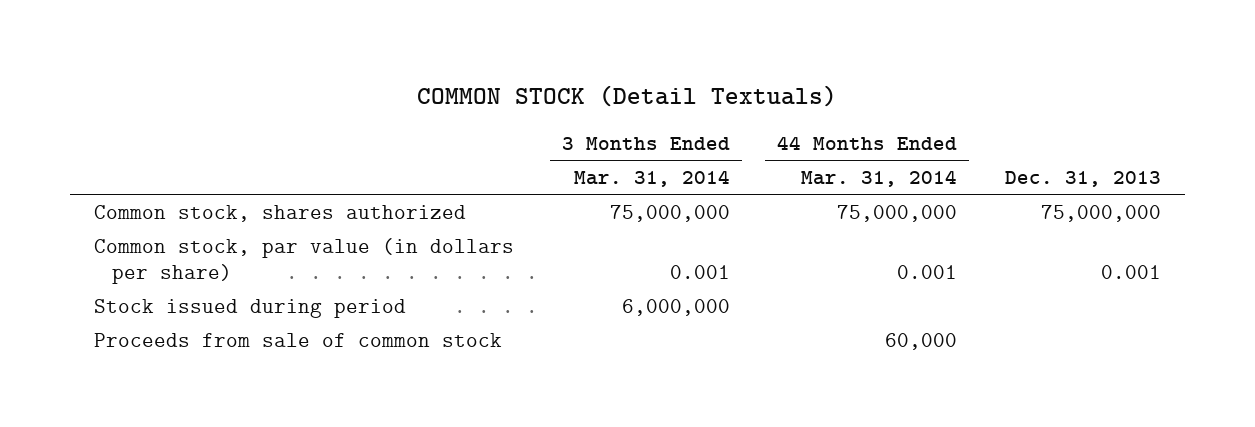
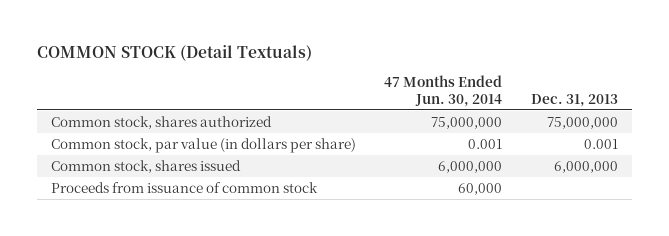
- | 3 Months Ended Mar. 31, 2014 | 44 Months Ended Mar. 31, 2014 | Dec. 31, 2013
+ | 47 Months Ended Jun. 30, 2014 | Dec. 31, 2013
- Stock issued during period | 6,000,000 | |
- Proceeds from sale of common stock | | 60,000 |
+ Common stock, shares issued | 6,000,000 | 6,000,000
+ Proceeds from issuance of common stock | 60,000 |

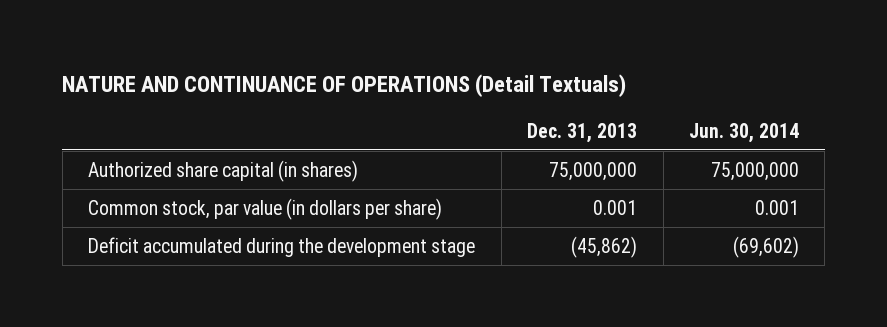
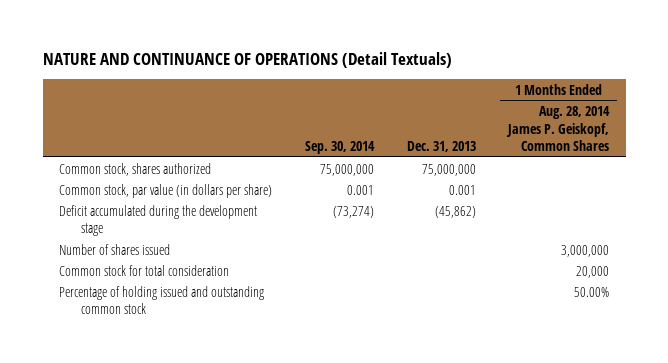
- | Dec. 31, 2013 | Jun. 30, 2014
+ | Sep. 30, 2014 | Dec. 31, 2013 | 1 Months Ended Aug. 28, 2014 James P. Geiskopf, Common Shares
- Authorized share capital (in shares) | 75,000,000 | 75,000,000
+ Common stock, shares authorized | 75,000,000 | 75,000,000 |
+ Number of shares issued | | | 3,000,000
+ Common stock for total consideration | | | 20,000
+ Percentage of holding issued and outstanding common stock | | | 50.00%

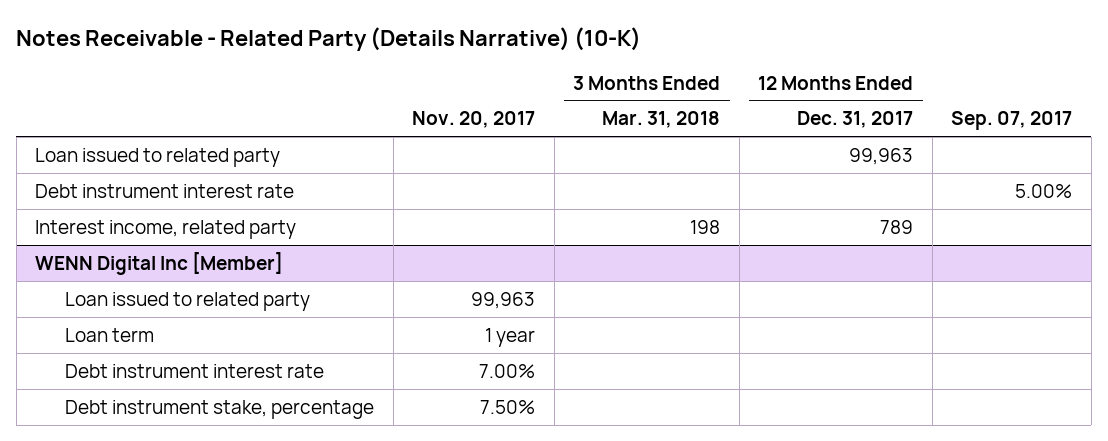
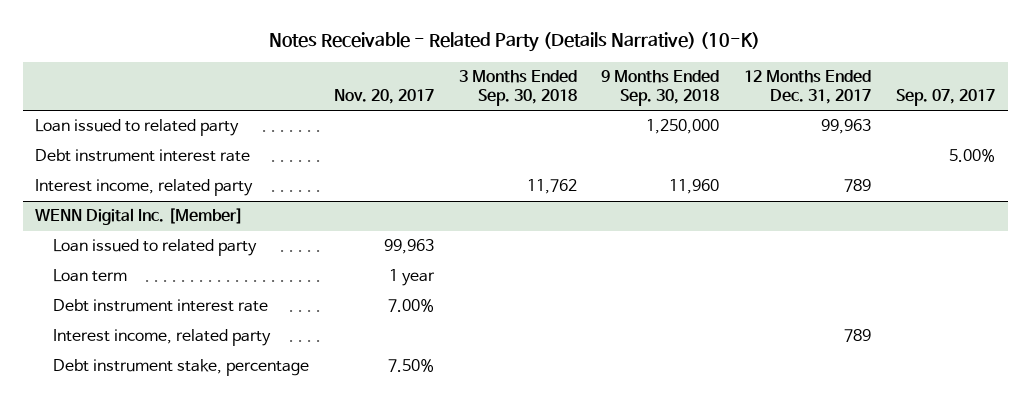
- | Nov. 20, 2017 | 3 Months Ended Mar. 31, 2018 | 12 Months Ended Dec. 31, 2017 | Sep. 07, 2017
+ | Nov. 20, 2017 | 3 Months Ended Sep. 30, 2018 | 9 Months Ended Sep. 30, 2018 | 12 Months Ended Dec. 31, 2017 | Sep. 07, 2017
- WENN Digital Inc [Member]
+ WENN Digital Inc. [Member]
+ Interest income, related party | | | | 789 |

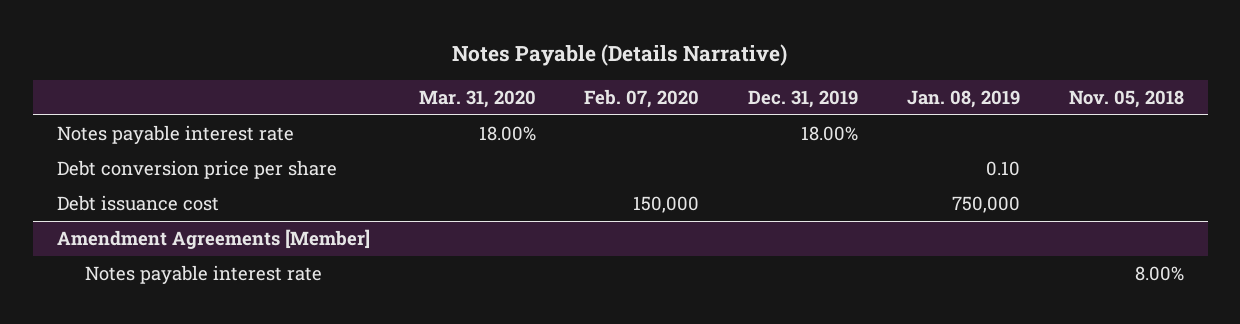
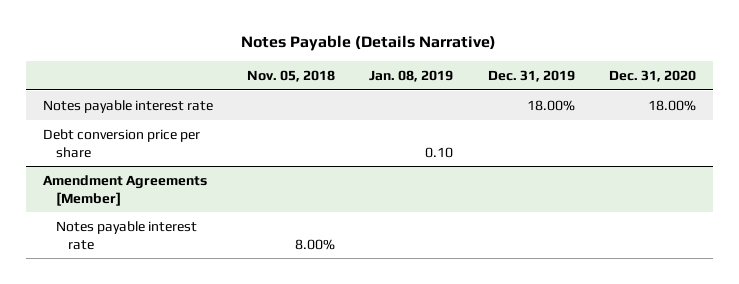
- | Mar. 31, 2020 | Feb. 07, 2020 | Dec. 31, 2019 | Jan. 08, 2019 | Nov. 05, 2018
+ | Nov. 05, 2018 | Jan. 08, 2019 | Dec. 31, 2019 | Dec. 31, 2020
- Debt issuance cost | | 150,000 | | 750,000 |

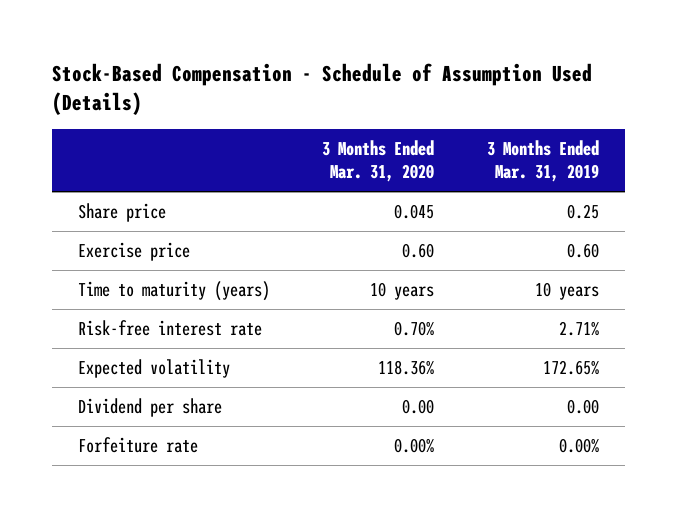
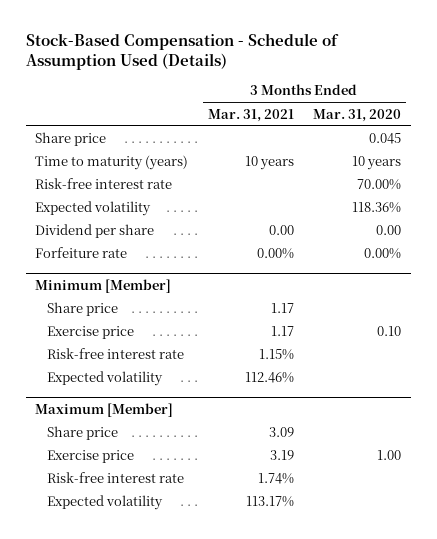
- | 3 Months Ended Mar. 31, 2020 | 3 Months Ended Mar. 31, 2019
+ | 3 Months Ended Mar. 31, 2021 | 3 Months Ended Mar. 31, 2020
- Exercise price | 0.60 | 0.60
- Risk-free interest rate | 0.70% | 2.71%
+ Risk-free interest rate | | 70.00%
+ Minimum [Member]
+ Share price | 1.17 |
+ Exercise price | 1.17 | 0.10
+ Risk-free interest rate | 1.15% |
+ Expected volatility | 112.46% |
+ Maximum [Member]
+ Share price | 3.09 |
+ Exercise price | 3.19 | 1.00
+ Risk-free interest rate | 1.74% |
+ Expected volatility | 113.17% |

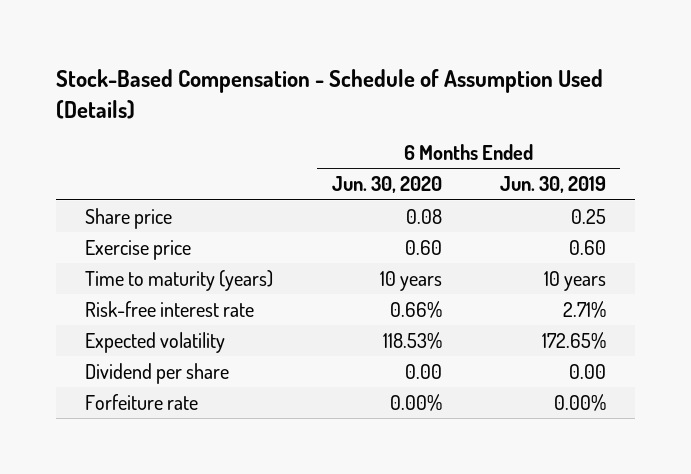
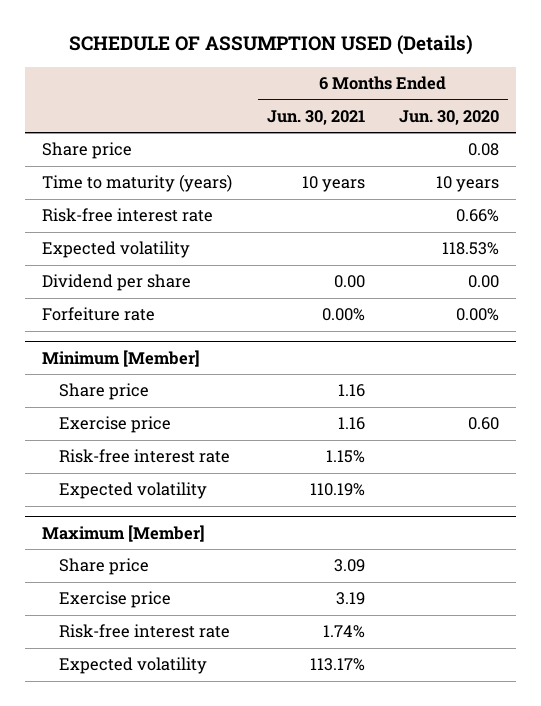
- Stock-Based Compensation - Schedule of Assumption Used (Details)
+ SCHEDULE OF ASSUMPTION USED (Details)
- | 6 Months Ended Jun. 30, 2020 | 6 Months Ended Jun. 30, 2019
+ | 6 Months Ended Jun. 30, 2021 | 6 Months Ended Jun. 30, 2020
- Exercise price | 0.60 | 0.60
+ Minimum [Member]
+ Share price | 1.16 |
+ Exercise price | 1.16 | 0.60
+ Risk-free interest rate | 1.15% |
+ Expected volatility | 110.19% |
+ Maximum [Member]
+ Share price | 3.09 |
+ Exercise price | 3.19 |
+ Risk-free interest rate | 1.74% |
+ Expected volatility | 113.17% |

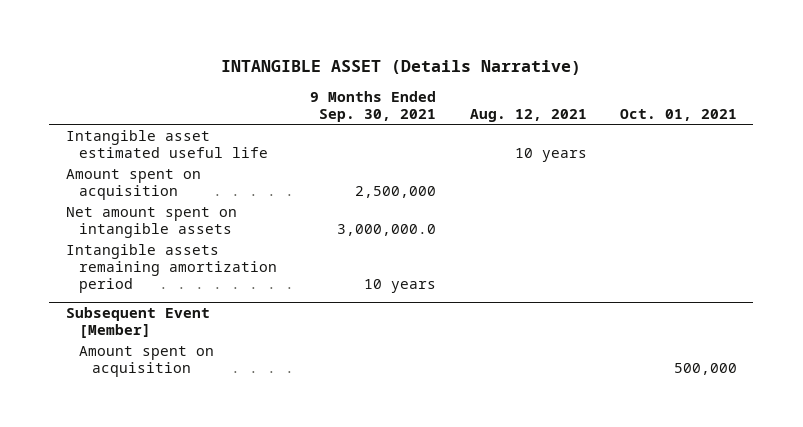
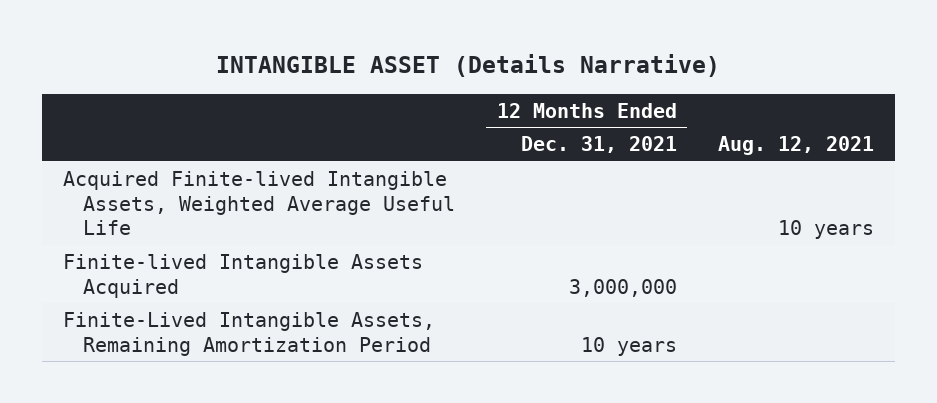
- | 9 Months Ended Sep. 30, 2021 | Aug. 12, 2021 | Oct. 01, 2021
+ | 12 Months Ended Dec. 31, 2021 | Aug. 12, 2021
- Intangible asset estimated useful life | | 10 years |
- Amount spent on acquisition | 2,500,000 | |
- Net amount spent on intangible assets | 3,000,000.0 | |
- Intangible assets remaining amortization period | 10 years | |
- Subsequent Event [Member]
- Amount spent on acquisition | | | 500,000
+ Acquired Finite-lived Intangible Assets, Weighted Average Useful Life | | 10 years
+ Finite-lived Intangible Assets Acquired | 3,000,000 |
+ Finite-Lived Intangible Assets, Remaining Amortization Period | 10 years |

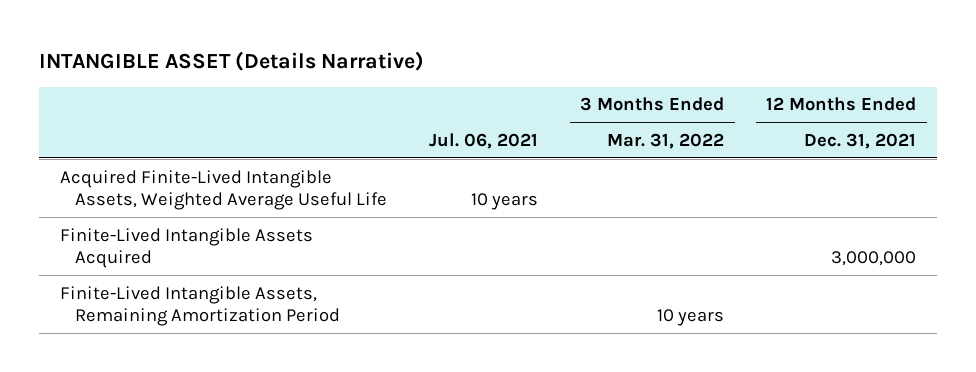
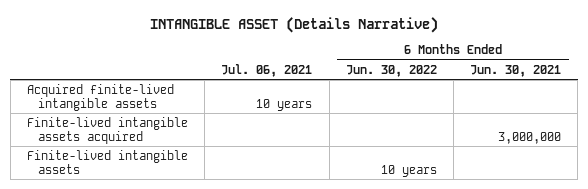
- | Jul. 06, 2021 | 3 Months Ended Mar. 31, 2022 | 12 Months Ended Dec. 31, 2021
+ | Jul. 06, 2021 | 6 Months Ended Jun. 30, 2022 | 6 Months Ended Jun. 30, 2021
- Acquired Finite-Lived Intangible Assets, Weighted Average Useful Life | 10 years | |
- Finite-Lived Intangible Assets Acquired | | | 3,000,000
- Finite-Lived Intangible Assets, Remaining Amortization Period | | 10 years |
+ Acquired finite-lived intangible assets | 10 years | |
+ Finite-lived intangible assets acquired | | | 3,000,000
+ Finite-lived intangible assets | | 10 years |

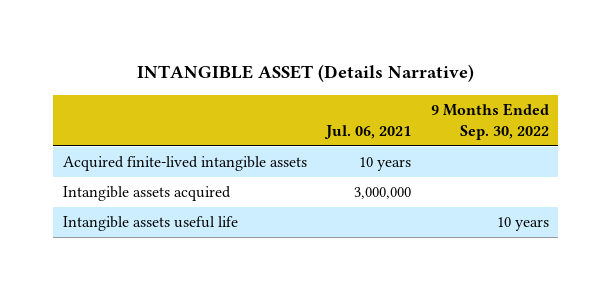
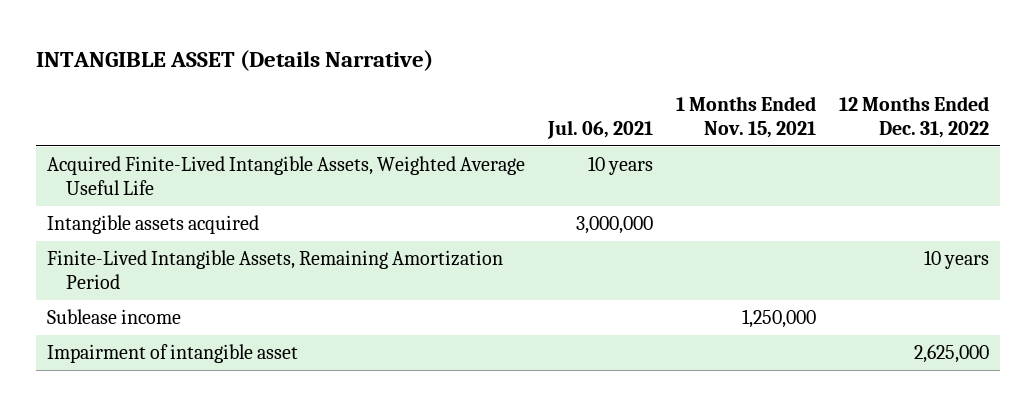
- | Jul. 06, 2021 | 9 Months Ended Sep. 30, 2022
+ | Jul. 06, 2021 | 1 Months Ended Nov. 15, 2021 | 12 Months Ended Dec. 31, 2022
- Acquired finite-lived intangible assets | 10 years |
+ Acquired Finite-Lived Intangible Assets, Weighted Average Useful Life | 10 years | |
- Intangible assets useful life | | 10 years
+ Finite-Lived Intangible Assets, Remaining Amortization Period | | | 10 years
+ Sublease income | | 1,250,000 |
+ Impairment of intangible asset | | | 2,625,000

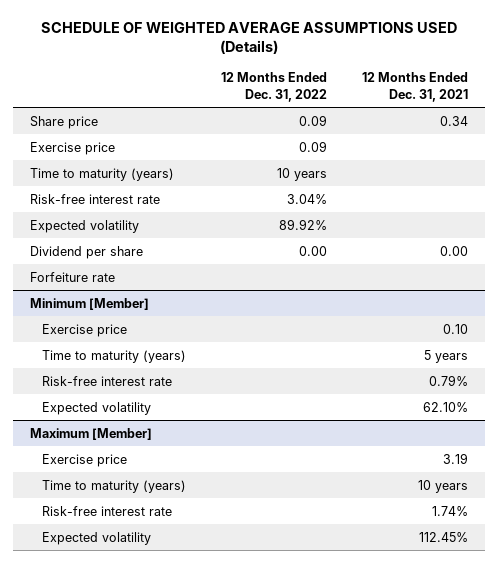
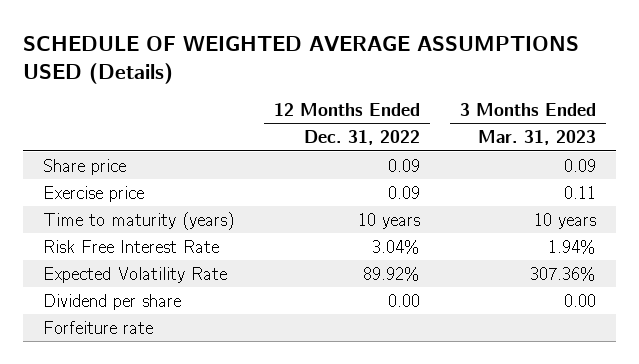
- | 12 Months Ended Dec. 31, 2022 | 12 Months Ended Dec. 31, 2021
+ | 12 Months Ended Dec. 31, 2022 | 3 Months Ended Mar. 31, 2023
- Risk-free interest rate | 3.04% |
- Expected volatility | 89.92% |
+ Risk Free Interest Rate | 3.04% | 1.94%
+ Expected Volatility Rate | 89.92% | 307.36%
- Minimum [Member]
- Exercise price | | 0.10
- Time to maturity (years) | | 5 years
- Risk-free interest rate | | 0.79%
- Expected volatility | | 62.10%
- Maximum [Member]
- Exercise price | | 3.19
- Time to maturity (years) | | 10 years
- Risk-free interest rate | | 1.74%
- Expected volatility | | 112.45%

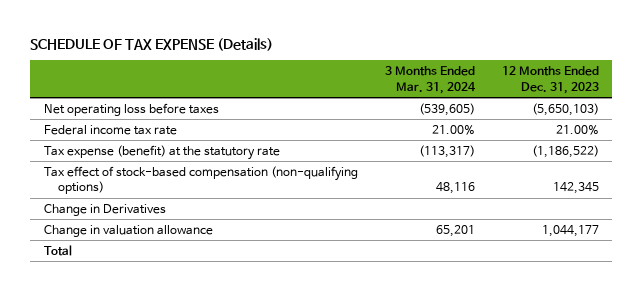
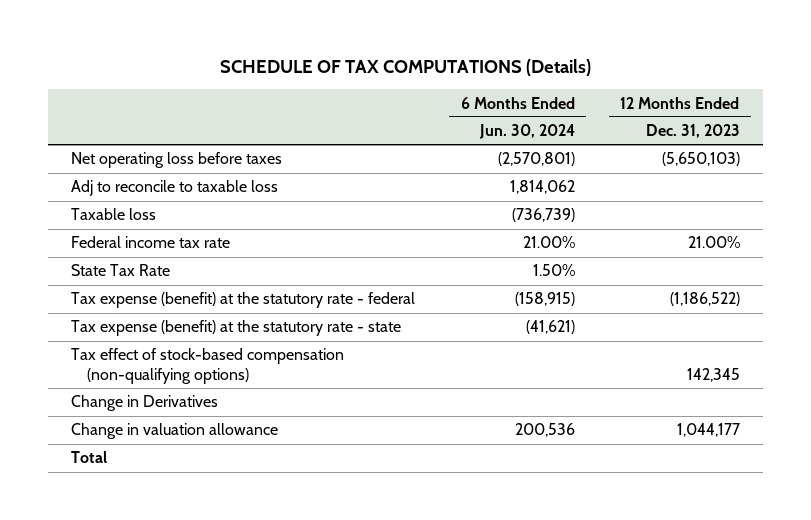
- SCHEDULE OF TAX EXPENSE (Details)
+ SCHEDULE OF TAX COMPUTATIONS (Details)
- | 3 Months Ended Mar. 31, 2024 | 12 Months Ended Dec. 31, 2023
+ | 6 Months Ended Jun. 30, 2024 | 12 Months Ended Dec. 31, 2023
+ Adj to reconcile to taxable loss | 1,814,062 |
+ Taxable loss | (736,739) |
- Tax expense (benefit) at the statutory rate | (113,317) | (1,186,522)
+ State Tax Rate | 1.50% |
+ Tax expense (benefit) at the statutory rate - federal | (158,915) | (1,186,522)
+ Tax expense (benefit) at the statutory rate - state | (41,621) |

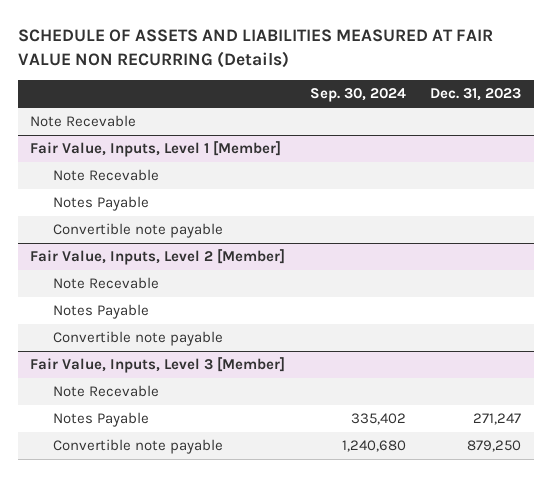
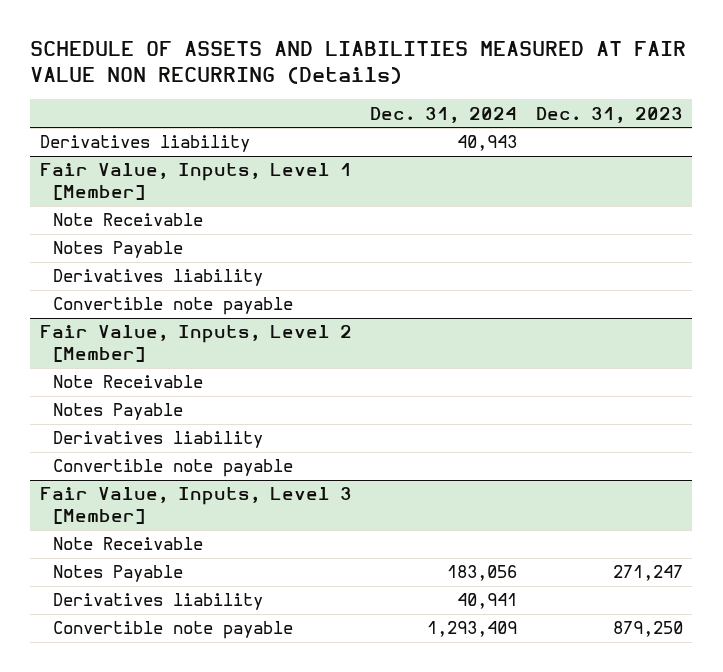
- | Sep. 30, 2024 | Dec. 31, 2023
+ | Dec. 31, 2024 | Dec. 31, 2023
- Note Recevable
+ Derivatives liability | 40,943 |
@ Fair Value, Inputs, Level 1 [Member]
- Note Recevable
+ Note Receivable
+ Derivatives liability
@ Fair Value, Inputs, Level 2 [Member]
- Note Recevable
+ Note Receivable
+ Derivatives liability
@ Fair Value, Inputs, Level 3 [Member]
- Note Recevable
+ Note Receivable
+ Derivatives liability | 40,941 |

